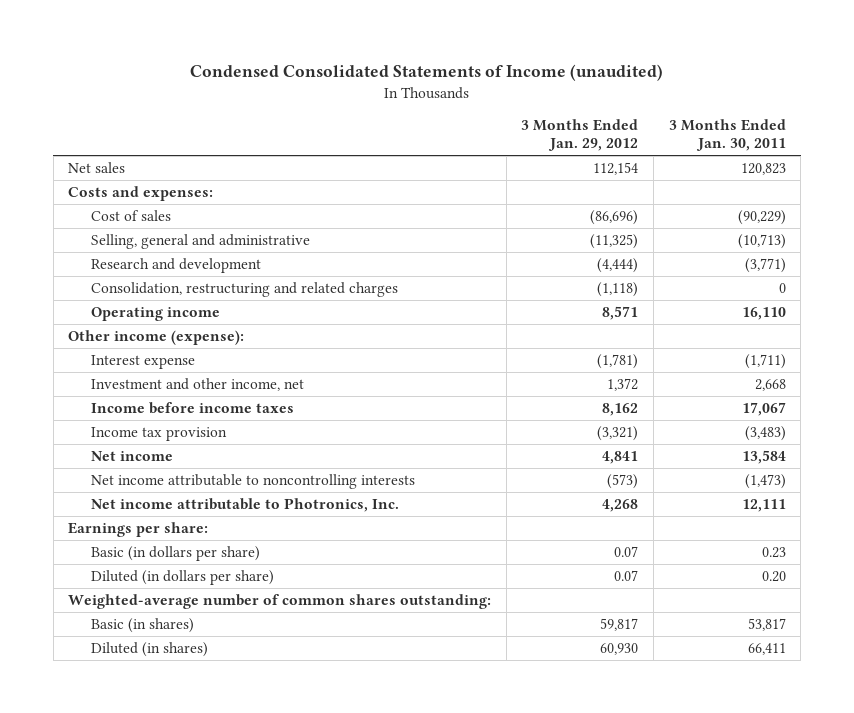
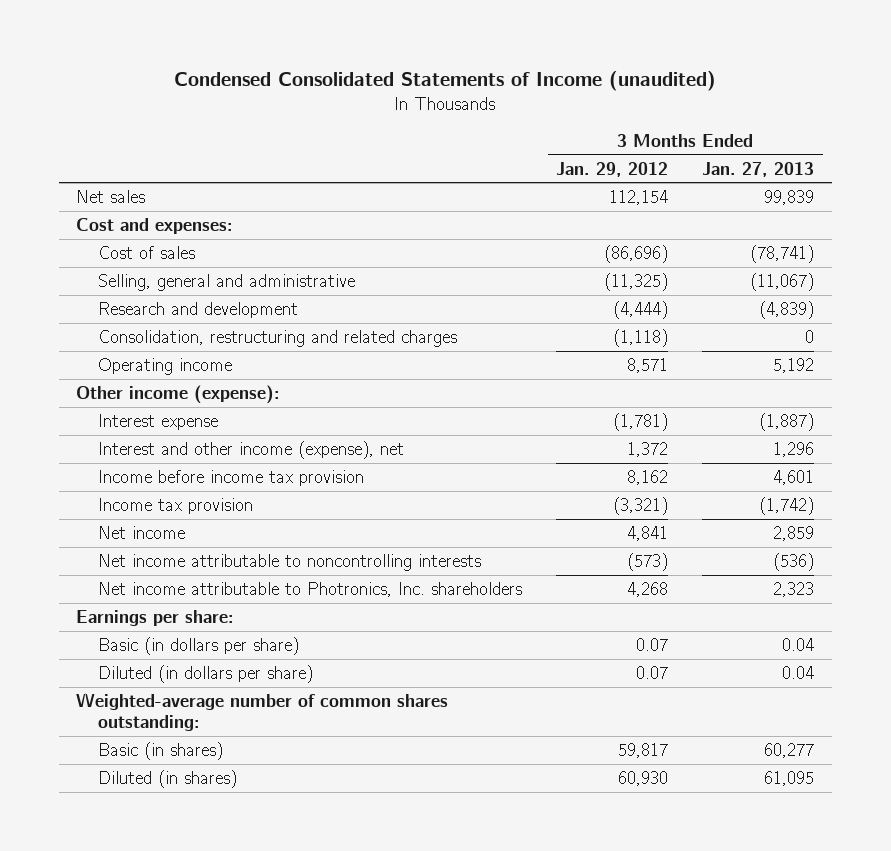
- | 3 Months Ended Jan. 29, 2012 | 3 Months Ended Jan. 30, 2011
+ | 3 Months Ended Jan. 29, 2012 | 3 Months Ended Jan. 27, 2013
- Costs and expenses:
+ Cost and expenses:
- Investment and other income, net | 1,372 | 2,668
- Income before income taxes | 8,162 | 17,067
+ Interest and other income (expense), net | 1,372 | 1,296
+ Income before income tax provision | 8,162 | 4,601
- Net income attributable to Photronics, Inc. | 4,268 | 12,111
+ Net income attributable to Photronics, Inc. shareholders | 4,268 | 2,323

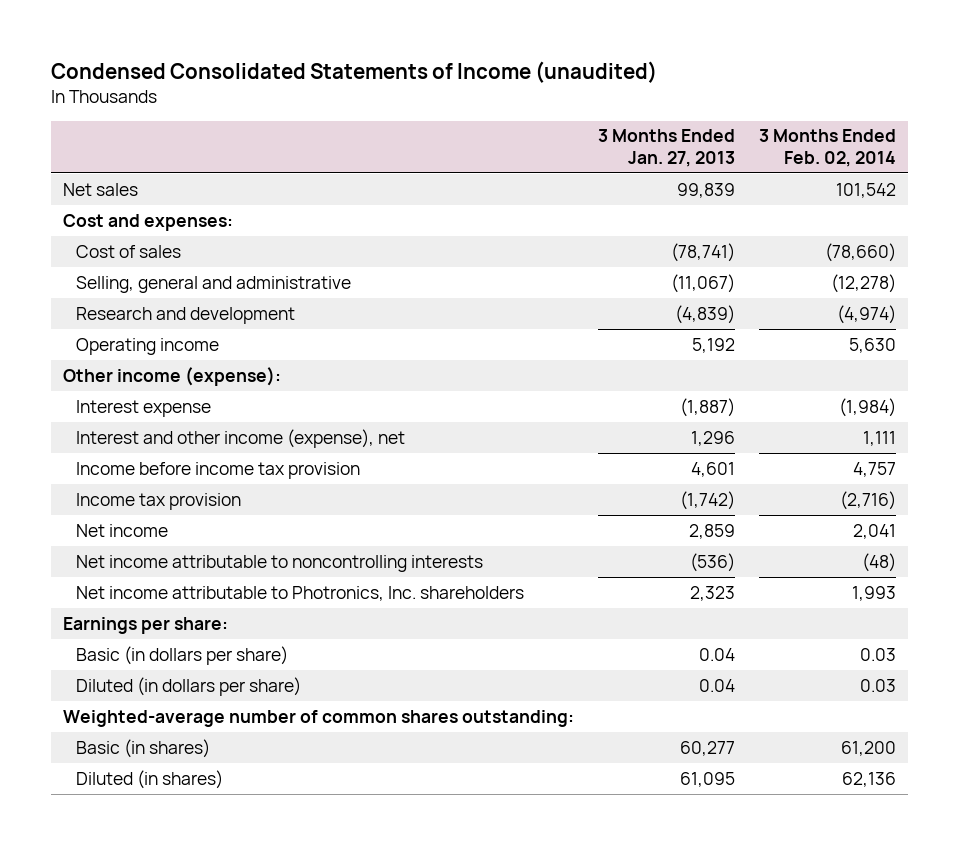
- | 3 Months Ended Jan. 29, 2012 | 3 Months Ended Jan. 27, 2013
+ | 3 Months Ended Jan. 27, 2013 | 3 Months Ended Feb. 02, 2014
- Consolidation, restructuring and related charges | (1,118) | 0

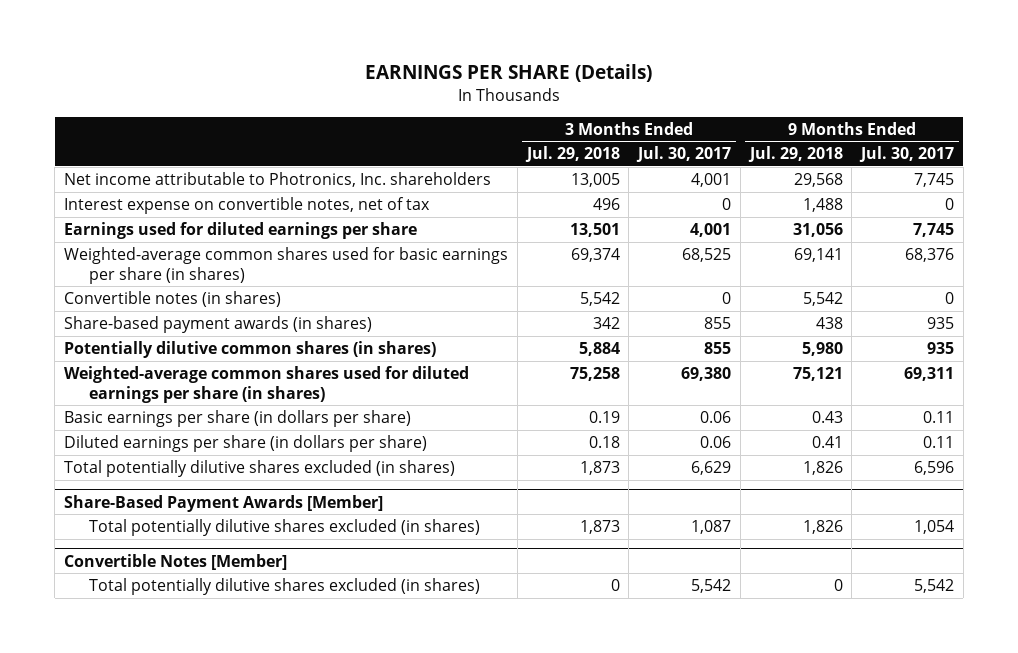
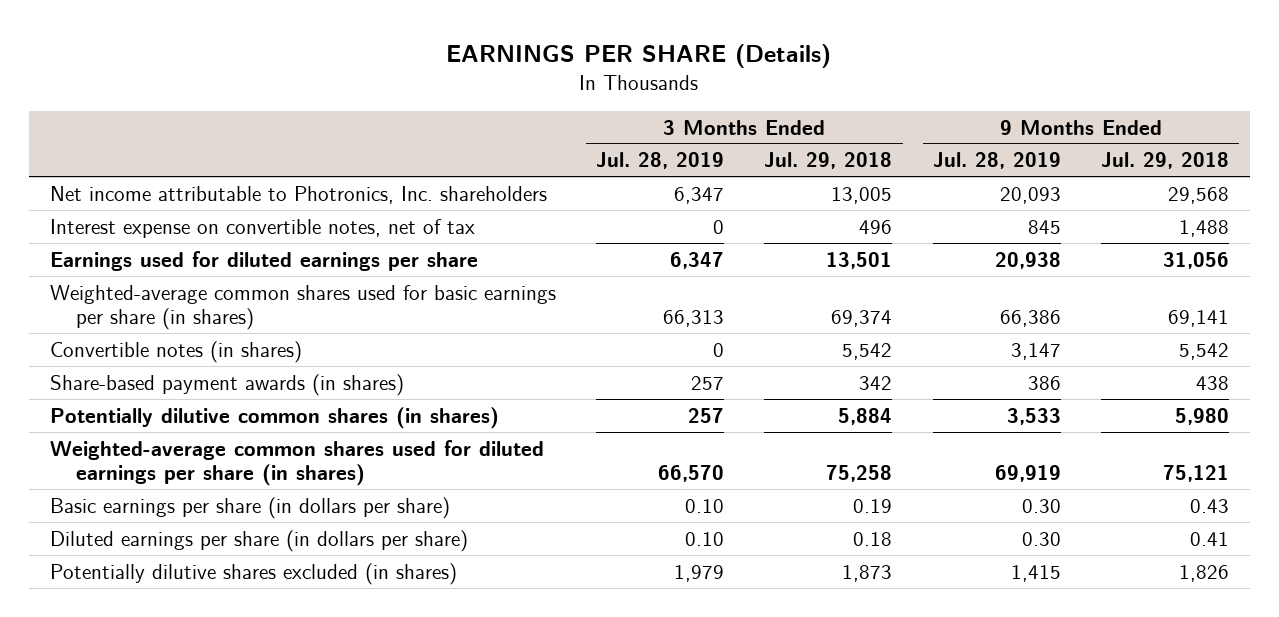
- | 3 Months Ended Jul. 29, 2018 | 3 Months Ended Jul. 30, 2017 | 9 Months Ended Jul. 29, 2018 | 9 Months Ended Jul. 30, 2017
+ | 3 Months Ended Jul. 28, 2019 | 3 Months Ended Jul. 29, 2018 | 9 Months Ended Jul. 28, 2019 | 9 Months Ended Jul. 29, 2018
- Total potentially dilutive shares excluded (in shares) | 1,873 | 6,629 | 1,826 | 6,596
- Share-Based Payment Awards [Member]
- Total potentially dilutive shares excluded (in shares) | 1,873 | 1,087 | 1,826 | 1,054
- Convertible Notes [Member]
- Total potentially dilutive shares excluded (in shares) | 0 | 5,542 | 0 | 5,542
+ Potentially dilutive shares excluded (in shares) | 1,979 | 1,873 | 1,415 | 1,826

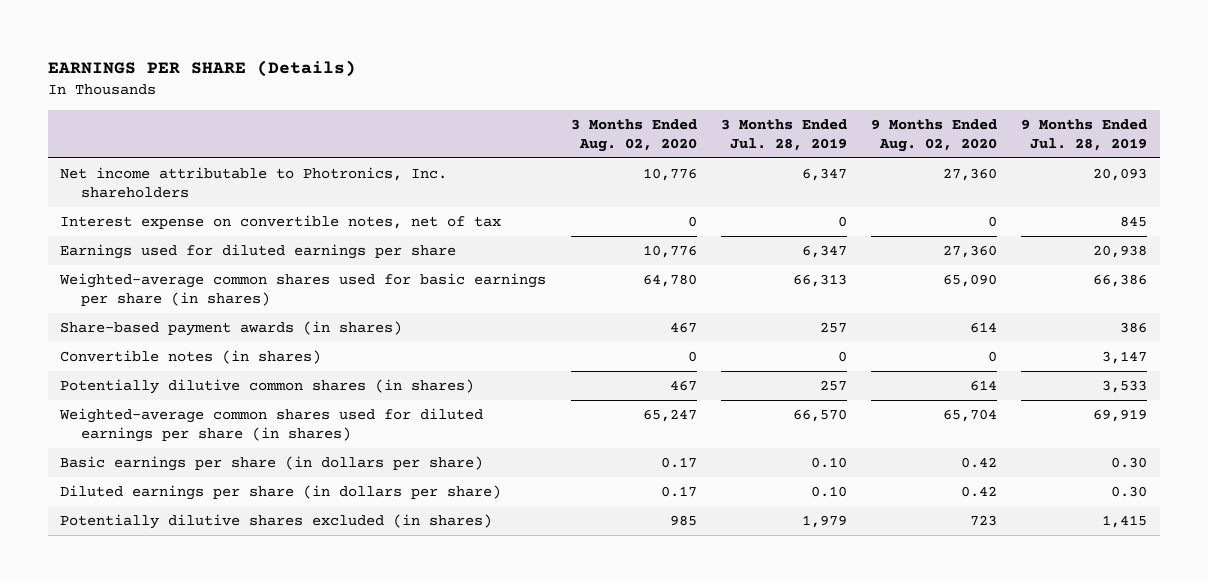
- | 3 Months Ended Jul. 28, 2019 | 3 Months Ended Jul. 29, 2018 | 9 Months Ended Jul. 28, 2019 | 9 Months Ended Jul. 29, 2018
+ | 3 Months Ended Aug. 02, 2020 | 3 Months Ended Jul. 28, 2019 | 9 Months Ended Aug. 02, 2020 | 9 Months Ended Jul. 28, 2019
moved down: Convertible notes (in shares) | 0 | 0 | 0 | 3,147

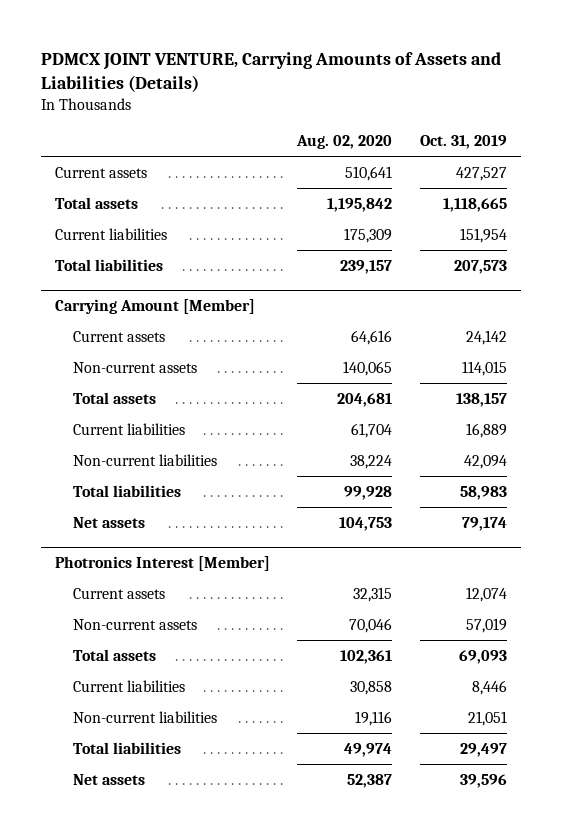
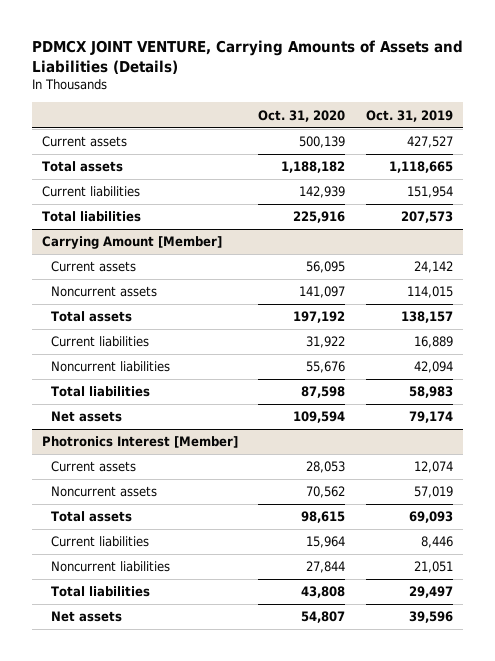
- | Aug. 02, 2020 | Oct. 31, 2019
+ | Oct. 31, 2020 | Oct. 31, 2019
@ Carrying Amount [Member]
- Non-current assets | 140,065 | 114,015
+ Noncurrent assets | 141,097 | 114,015
- Non-current liabilities | 38,224 | 42,094
+ Noncurrent liabilities | 55,676 | 42,094
@ Photronics Interest [Member]
- Non-current assets | 70,046 | 57,019
+ Noncurrent assets | 70,562 | 57,019
- Non-current liabilities | 19,116 | 21,051
+ Noncurrent liabilities | 27,844 | 21,051

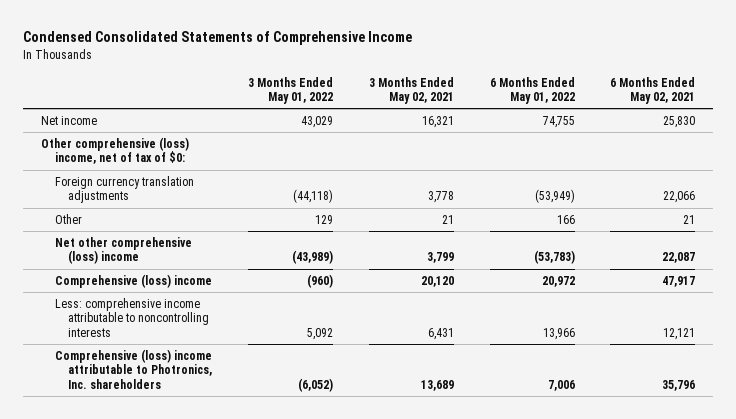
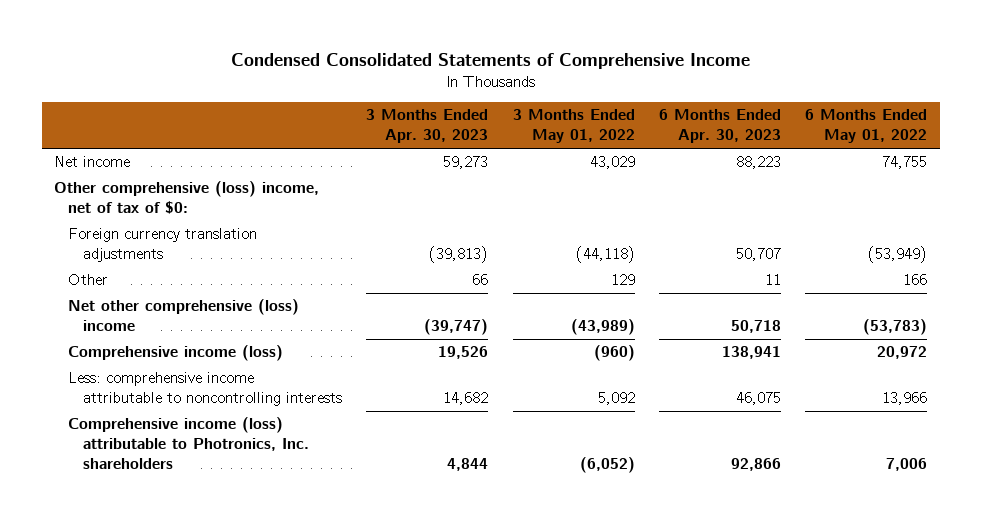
- | 3 Months Ended May 01, 2022 | 3 Months Ended May 02, 2021 | 6 Months Ended May 01, 2022 | 6 Months Ended May 02, 2021
+ | 3 Months Ended Apr. 30, 2023 | 3 Months Ended May 01, 2022 | 6 Months Ended Apr. 30, 2023 | 6 Months Ended May 01, 2022
- Comprehensive (loss) income | (960) | 20,120 | 20,972 | 47,917
+ Comprehensive income (loss) | 19,526 | (960) | 138,941 | 20,972
- Comprehensive (loss) income attributable to Photronics, Inc. shareholders | (6,052) | 13,689 | 7,006 | 35,796
+ Comprehensive income (loss) attributable to Photronics, Inc. shareholders | 4,844 | (6,052) | 92,866 | 7,006

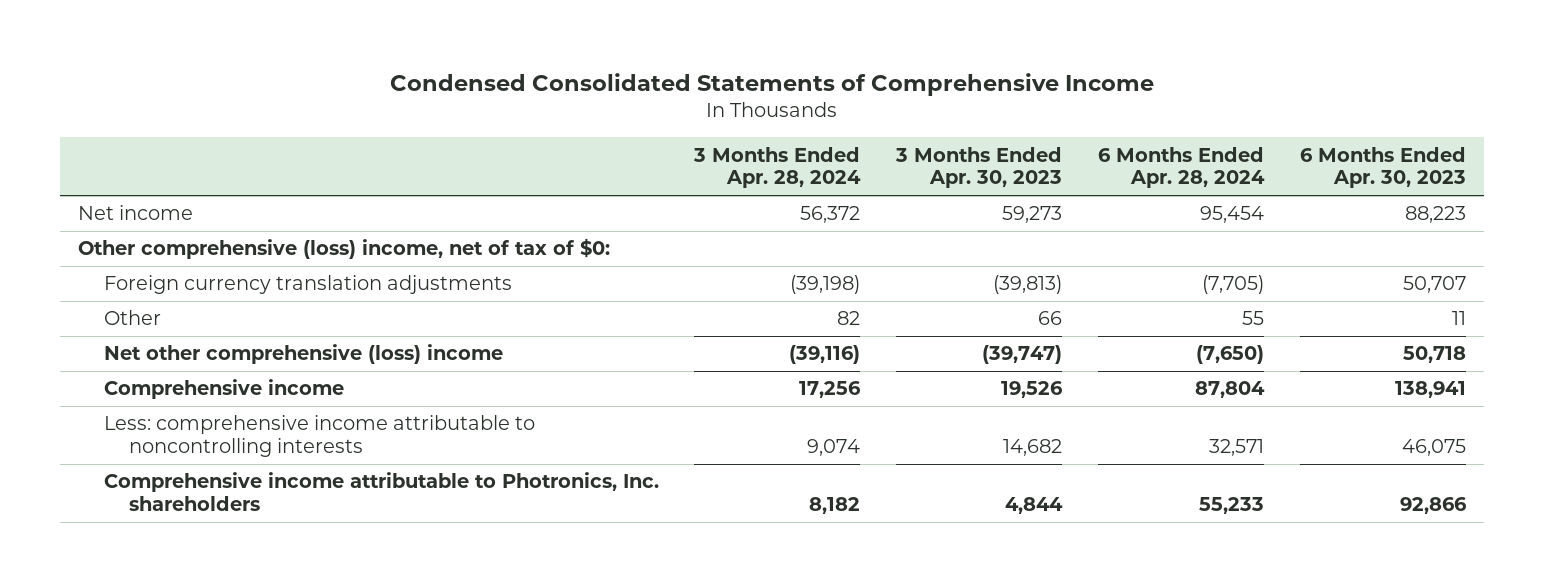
- | 3 Months Ended Apr. 30, 2023 | 3 Months Ended May 01, 2022 | 6 Months Ended Apr. 30, 2023 | 6 Months Ended May 01, 2022
+ | 3 Months Ended Apr. 28, 2024 | 3 Months Ended Apr. 30, 2023 | 6 Months Ended Apr. 28, 2024 | 6 Months Ended Apr. 30, 2023
- Comprehensive income (loss) | 19,526 | (960) | 138,941 | 20,972
+ Comprehensive income | 17,256 | 19,526 | 87,804 | 138,941
- Comprehensive income (loss) attributable to Photronics, Inc. shareholders | 4,844 | (6,052) | 92,866 | 7,006
+ Comprehensive income attributable to Photronics, Inc. shareholders | 8,182 | 4,844 | 55,233 | 92,866

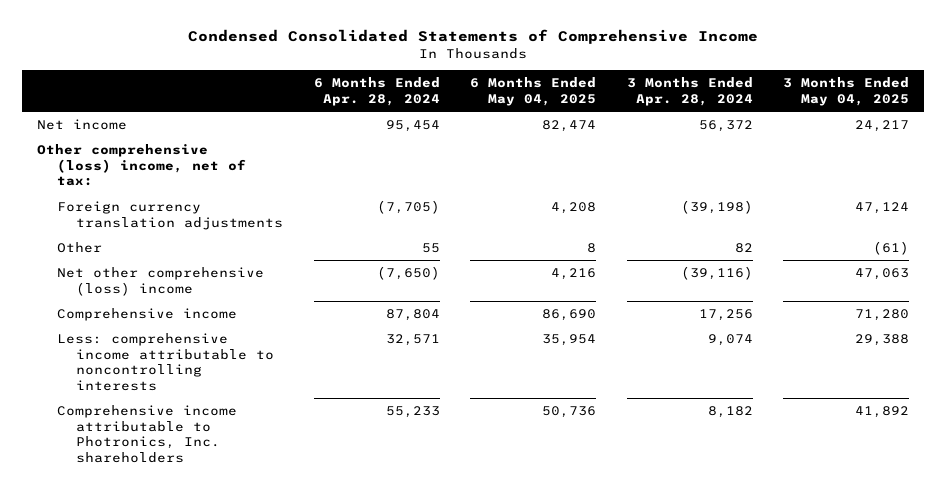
- | 3 Months Ended Apr. 28, 2024 | 3 Months Ended Apr. 30, 2023 | 6 Months Ended Apr. 28, 2024 | 6 Months Ended Apr. 30, 2023
+ | 6 Months Ended Apr. 28, 2024 | 6 Months Ended May 04, 2025 | 3 Months Ended Apr. 28, 2024 | 3 Months Ended May 04, 2025
- Other comprehensive (loss) income, net of tax of $0:
+ Other comprehensive (loss) income, net of tax:

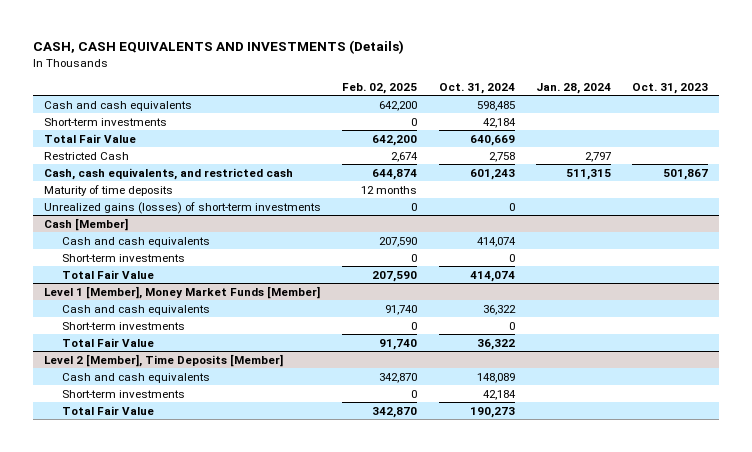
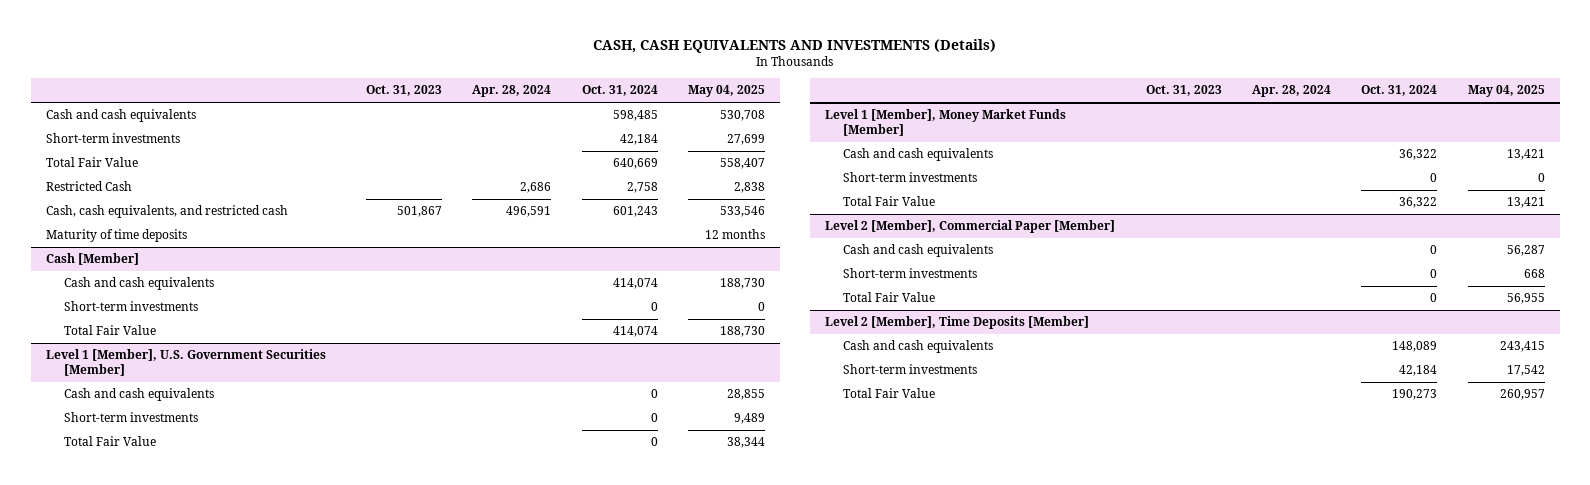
- | Feb. 02, 2025 | Oct. 31, 2024 | Jan. 28, 2024 | Oct. 31, 2023
+ | Oct. 31, 2023 | Apr. 28, 2024 | Oct. 31, 2024 | May 04, 2025
- Unrealized gains (losses) of short-term investments | 0 | 0 | |
+ Level 1 [Member], U.S. Government Securities [Member]
+ Cash and cash equivalents | | | 0 | 28,855
+ Short-term investments | | | 0 | 9,489
+ Total Fair Value | | | 0 | 38,344
+ Level 2 [Member], Commercial Paper [Member]
+ Cash and cash equivalents | | | 0 | 56,287
+ Short-term investments | | | 0 | 668
+ Total Fair Value | | | 0 | 56,955

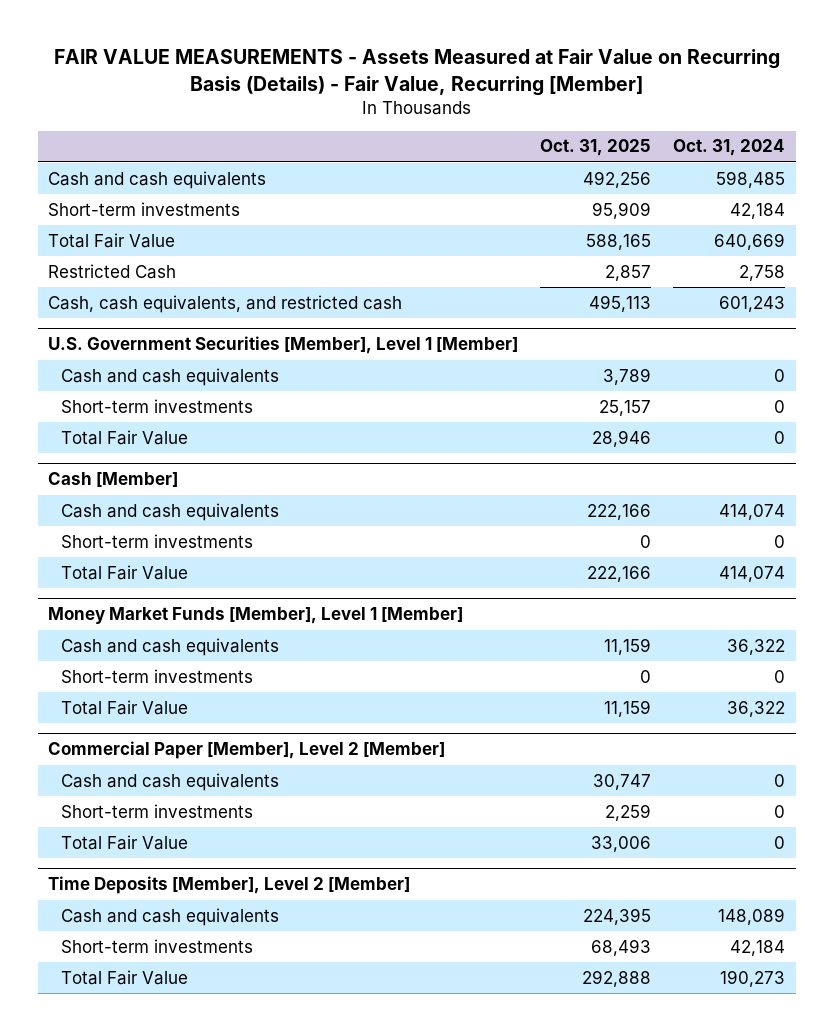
- CASH, CASH EQUIVALENTS AND INVESTMENTS (Details)
+ FAIR VALUE MEASUREMENTS - Assets Measured at Fair Value on Recurring Basis (Details) - Fair Value, Recurring [Member]
- | Oct. 31, 2023 | Apr. 28, 2024 | Oct. 31, 2024 | May 04, 2025
+ | Oct. 31, 2025 | Oct. 31, 2024
- Maturity of time deposits | | | | 12 months
+ U.S. Government Securities [Member], Level 1 [Member]
+ Cash and cash equivalents | 3,789 | 0
+ Short-term investments | 25,157 | 0
+ Total Fair Value | 28,946 | 0
- Level 1 [Member], U.S. Government Securities [Member]
- Cash and cash equivalents | | | 0 | 28,855
- Short-term investments | | | 0 | 9,489
- Total Fair Value | | | 0 | 38,344
- Level 1 [Member], Money Market Funds [Member]
+ Money Market Funds [Member], Level 1 [Member]
- Level 2 [Member], Commercial Paper [Member]
+ Commercial Paper [Member], Level 2 [Member]
- Level 2 [Member], Time Deposits [Member]
+ Time Deposits [Member], Level 2 [Member]

